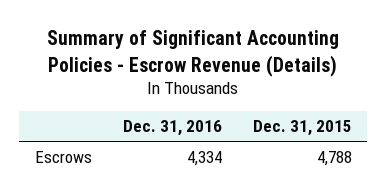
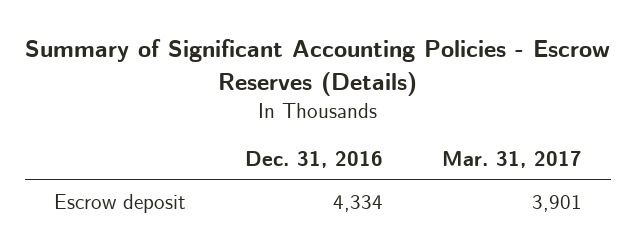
- Summary of Significant Accounting Policies - Escrow Revenue (Details)
+ Summary of Significant Accounting Policies - Escrow Reserves (Details)
- | Dec. 31, 2016 | Dec. 31, 2015
+ | Dec. 31, 2016 | Mar. 31, 2017
- Escrows | 4,334 | 4,788
+ Escrow deposit | 4,334 | 3,901

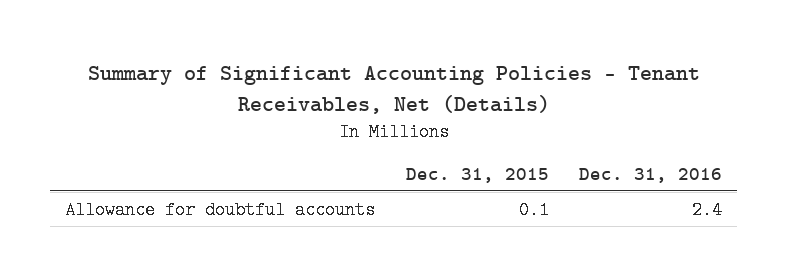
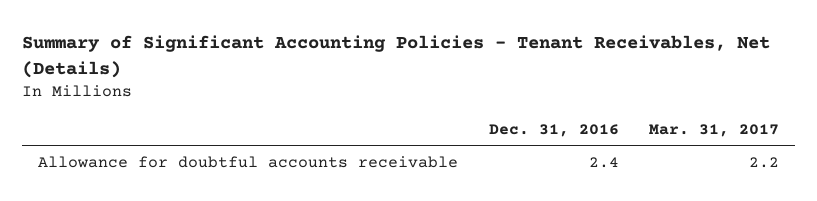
- | Dec. 31, 2015 | Dec. 31, 2016
+ | Dec. 31, 2016 | Mar. 31, 2017
- Allowance for doubtful accounts | 0.1 | 2.4
+ Allowance for doubtful accounts receivable | 2.4 | 2.2

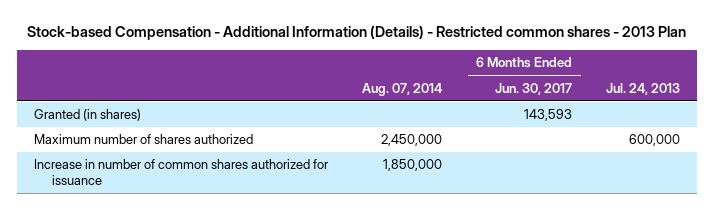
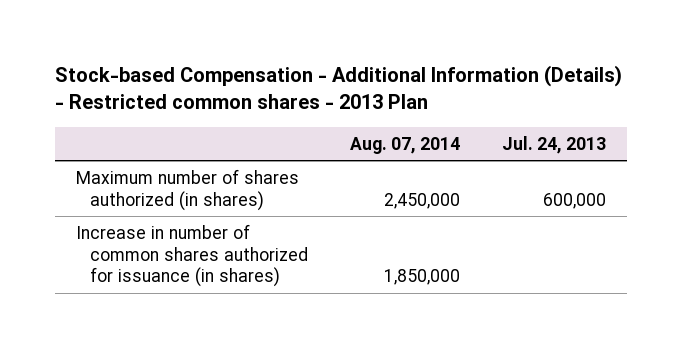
- | Aug. 07, 2014 | 6 Months Ended Jun. 30, 2017 | Jul. 24, 2013
+ | Aug. 07, 2014 | Jul. 24, 2013
- Granted (in shares) | | 143,593 |
- Maximum number of shares authorized | 2,450,000 | | 600,000
- Increase in number of common shares authorized for issuance | 1,850,000 | |
+ Maximum number of shares authorized (in shares) | 2,450,000 | 600,000
+ Increase in number of common shares authorized for issuance (in shares) | 1,850,000 |

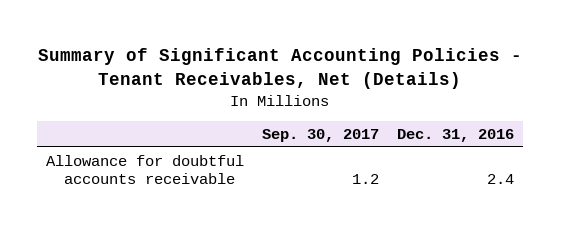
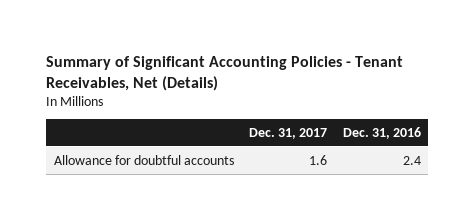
- | Sep. 30, 2017 | Dec. 31, 2016
+ | Dec. 31, 2017 | Dec. 31, 2016
- Allowance for doubtful accounts receivable | 1.2 | 2.4
+ Allowance for doubtful accounts | 1.6 | 2.4

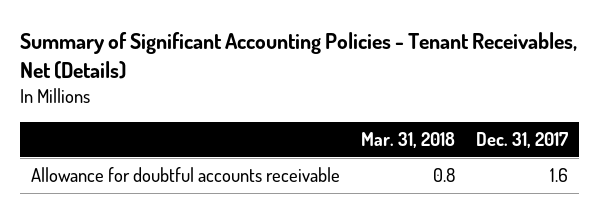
- | Dec. 31, 2017 | Dec. 31, 2016
+ | Mar. 31, 2018 | Dec. 31, 2017
- Allowance for doubtful accounts | 1.6 | 2.4
+ Allowance for doubtful accounts receivable | 0.8 | 1.6

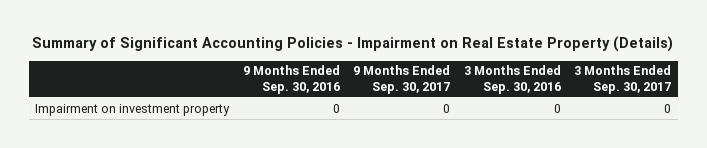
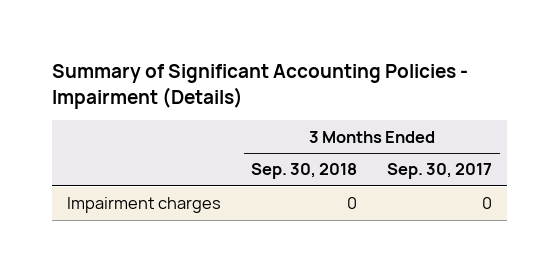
- Summary of Significant Accounting Policies - Impairment on Real Estate Property (Details)
+ Summary of Significant Accounting Policies - Impairment (Details)
- | 9 Months Ended Sep. 30, 2016 | 9 Months Ended Sep. 30, 2017 | 3 Months Ended Sep. 30, 2016 | 3 Months Ended Sep. 30, 2017
+ | 3 Months Ended Sep. 30, 2018 | 3 Months Ended Sep. 30, 2017
- Impairment on investment property | 0 | 0 | 0 | 0
+ Impairment charges | 0 | 0

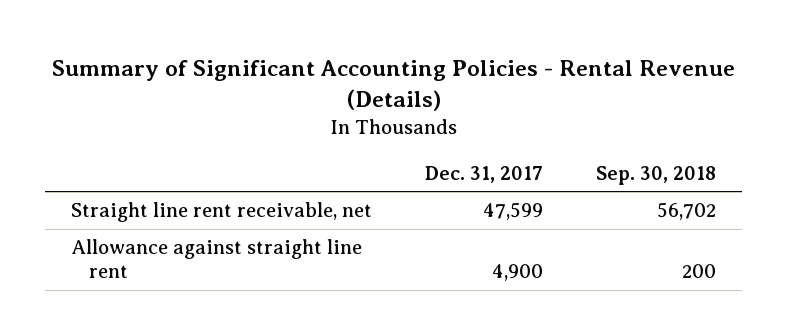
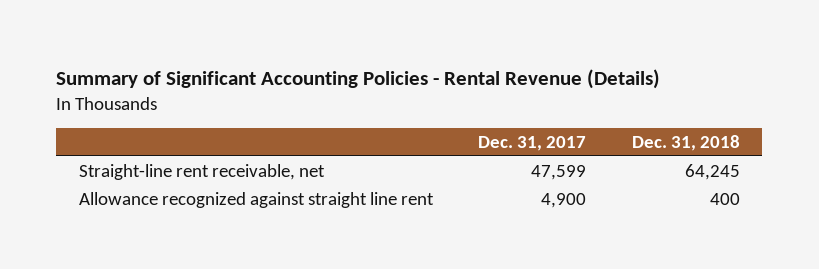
- | Dec. 31, 2017 | Sep. 30, 2018
+ | Dec. 31, 2017 | Dec. 31, 2018
- Straight line rent receivable, net | 47,599 | 56,702
- Allowance against straight line rent | 4,900 | 200
+ Straight-line rent receivable, net | 47,599 | 64,245
+ Allowance recognized against straight line rent | 4,900 | 400

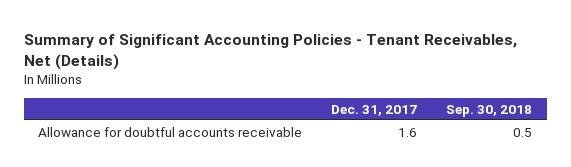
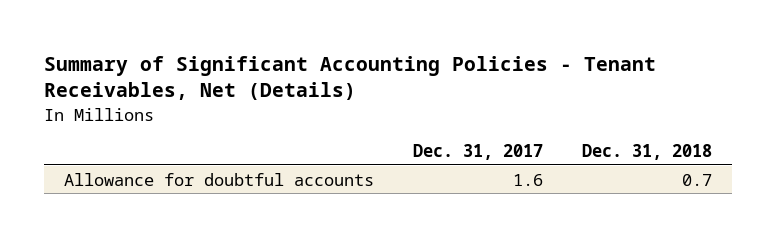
- | Dec. 31, 2017 | Sep. 30, 2018
+ | Dec. 31, 2017 | Dec. 31, 2018
- Allowance for doubtful accounts receivable | 1.6 | 0.5
+ Allowance for doubtful accounts | 1.6 | 0.7

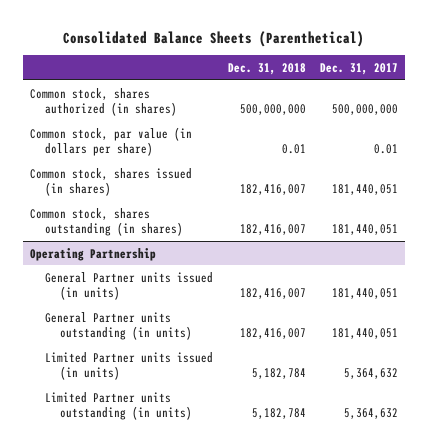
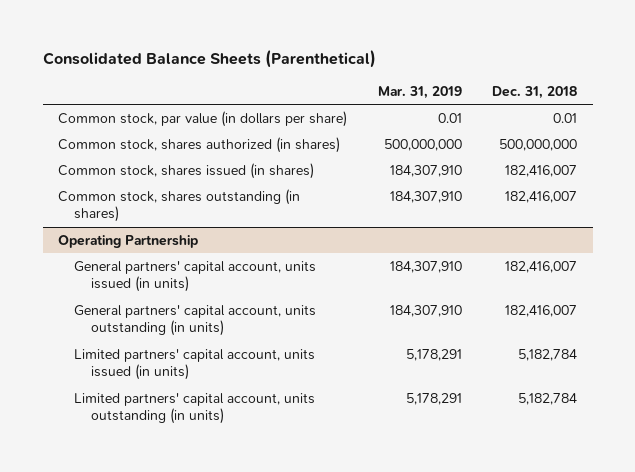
- | Dec. 31, 2018 | Dec. 31, 2017
+ | Mar. 31, 2019 | Dec. 31, 2018
moved down: Common stock, shares authorized (in shares) | 500,000,000 | 500,000,000
@ Operating Partnership
- General Partner units issued (in units) | 182,416,007 | 181,440,051
- General Partner units outstanding (in units) | 182,416,007 | 181,440,051
- Limited Partner units issued (in units) | 5,182,784 | 5,364,632
- Limited Partner units outstanding (in units) | 5,182,784 | 5,364,632
+ General partners' capital account, units issued (in units) | 184,307,910 | 182,416,007
+ General partners' capital account, units outstanding (in units) | 184,307,910 | 182,416,007
+ Limited partners' capital account, units issued (in units) | 5,178,291 | 5,182,784
+ Limited partners' capital account, units outstanding (in units) | 5,178,291 | 5,182,784

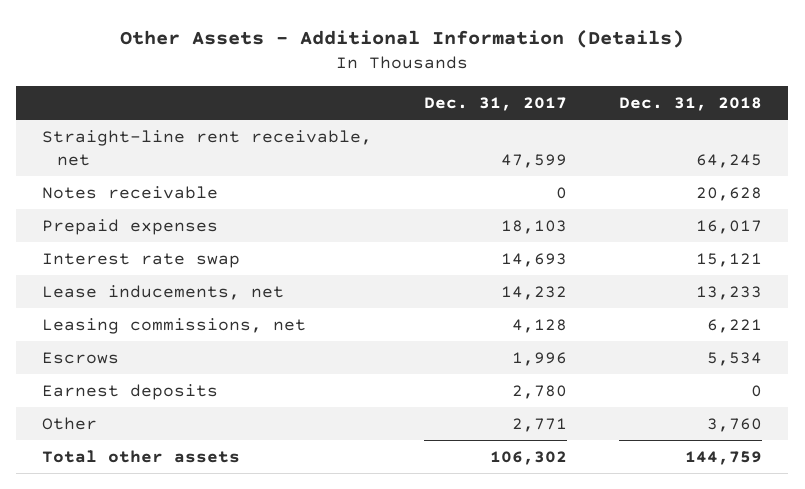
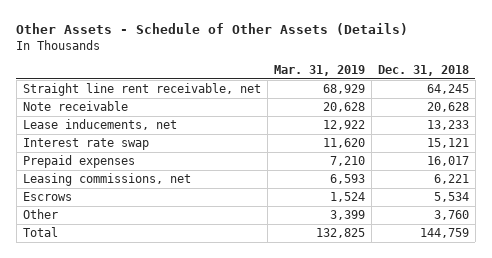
- Other Assets - Additional Information (Details)
+ Other Assets - Schedule of Other Assets (Details)
- | Dec. 31, 2017 | Dec. 31, 2018
+ | Mar. 31, 2019 | Dec. 31, 2018
- Straight-line rent receivable, net | 47,599 | 64,245
- Notes receivable | 0 | 20,628
+ Straight line rent receivable, net | 68,929 | 64,245
+ Note receivable | 20,628 | 20,628
moved down: Interest rate swap | 11,620 | 15,121
moved down: Prepaid expenses | 7,210 | 16,017
- Earnest deposits | 2,780 | 0
- Total other assets | 106,302 | 144,759
+ Total | 132,825 | 144,759

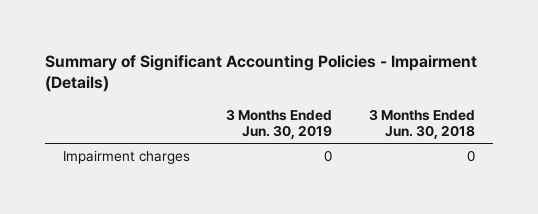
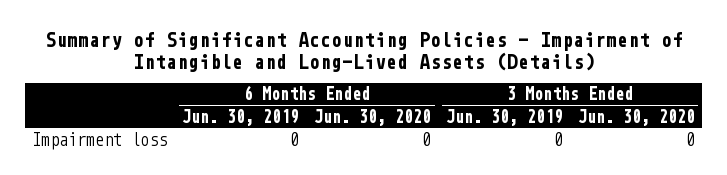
- Summary of Significant Accounting Policies - Impairment (Details)
+ Summary of Significant Accounting Policies - Impairment of Intangible and Long-Lived Assets (Details)
- | 3 Months Ended Jun. 30, 2019 | 3 Months Ended Jun. 30, 2018
+ | 6 Months Ended Jun. 30, 2019 | 6 Months Ended Jun. 30, 2020 | 3 Months Ended Jun. 30, 2019 | 3 Months Ended Jun. 30, 2020
- Impairment charges | 0 | 0
+ Impairment loss | 0 | 0 | 0 | 0

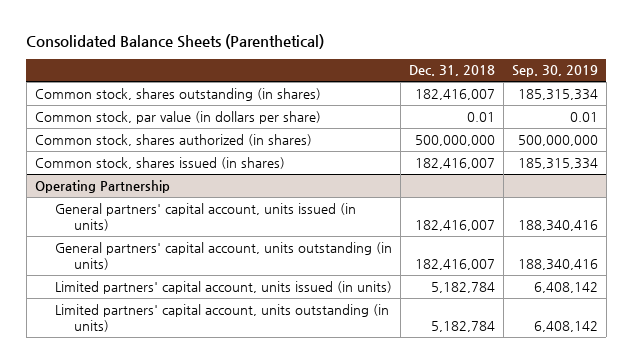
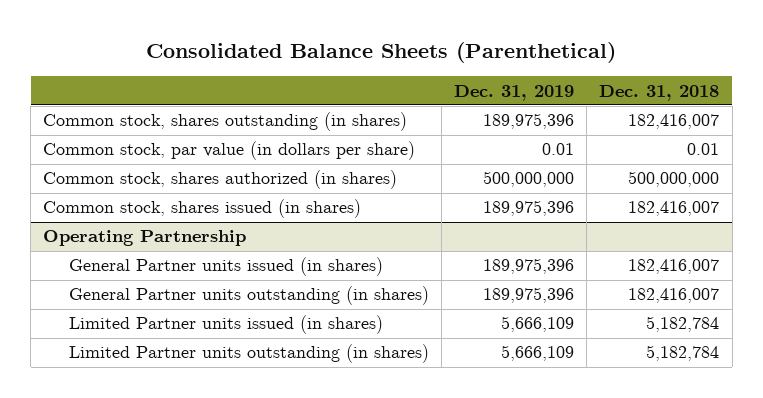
- | Dec. 31, 2018 | Sep. 30, 2019
+ | Dec. 31, 2019 | Dec. 31, 2018
@ Operating Partnership
- General partners' capital account, units issued (in units) | 182,416,007 | 188,340,416
- General partners' capital account, units outstanding (in units) | 182,416,007 | 188,340,416
- Limited partners' capital account, units issued (in units) | 5,182,784 | 6,408,142
- Limited partners' capital account, units outstanding (in units) | 5,182,784 | 6,408,142
+ General Partner units issued (in shares) | 189,975,396 | 182,416,007
+ General Partner units outstanding (in shares) | 189,975,396 | 182,416,007
+ Limited Partner units issued (in shares) | 5,666,109 | 5,182,784
+ Limited Partner units outstanding (in shares) | 5,666,109 | 5,182,784

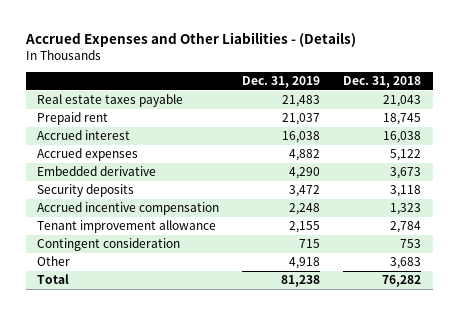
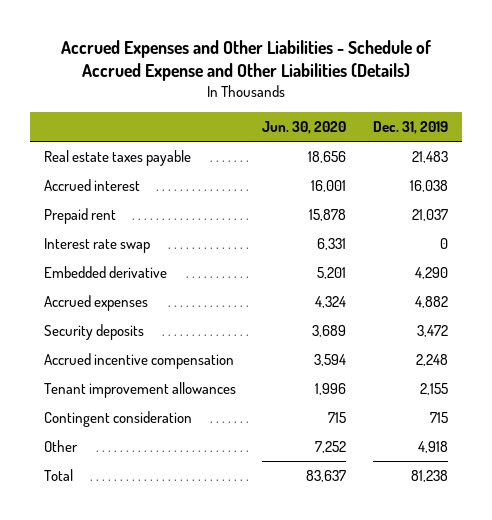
- Accrued Expenses and Other Liabilities - (Details)
+ Accrued Expenses and Other Liabilities - Schedule of Accrued Expense and Other Liabilities (Details)
- | Dec. 31, 2019 | Dec. 31, 2018
+ | Jun. 30, 2020 | Dec. 31, 2019
moved down: Prepaid rent | 15,878 | 21,037
+ Interest rate swap | 6,331 | 0
moved down: Accrued expenses | 4,324 | 4,882
- Tenant improvement allowance | 2,155 | 2,784
+ Tenant improvement allowances | 1,996 | 2,155

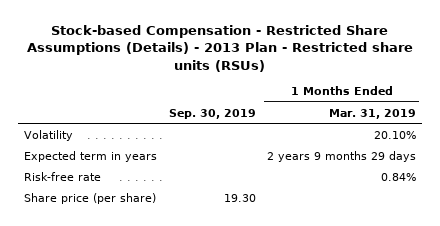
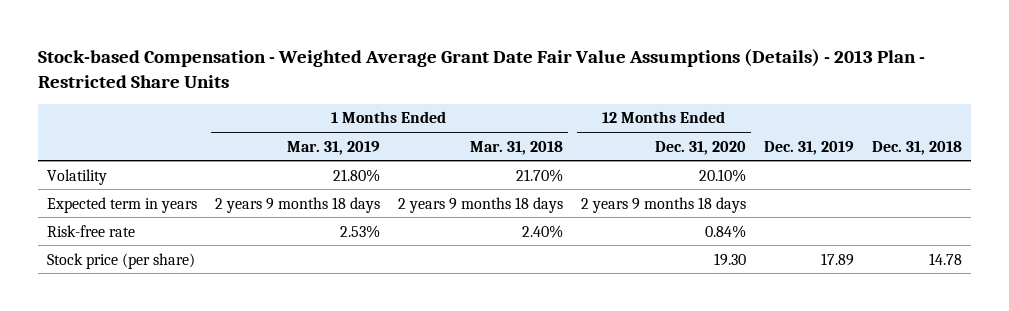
- Stock-based Compensation - Restricted Share Assumptions (Details) - 2013 Plan - Restricted share units (RSUs)
+ Stock-based Compensation - Weighted Average Grant Date Fair Value Assumptions (Details) - 2013 Plan - Restricted Share Units
- | Sep. 30, 2019 | 1 Months Ended Mar. 31, 2019
+ | 1 Months Ended Mar. 31, 2019 | 1 Months Ended Mar. 31, 2018 | 12 Months Ended Dec. 31, 2020 | Dec. 31, 2019 | Dec. 31, 2018
- Volatility | | 20.10%
- Expected term in years | | 2 years 9 months 29 days
- Risk-free rate | | 0.84%
- Share price (per share) | 19.30 |
+ Volatility | 21.80% | 21.70% | 20.10% | |
+ Expected term in years | 2 years 9 months 18 days | 2 years 9 months 18 days | 2 years 9 months 18 days | |
+ Risk-free rate | 2.53% | 2.40% | 0.84% | |
+ Stock price (per share) | | | 19.30 | 17.89 | 14.78

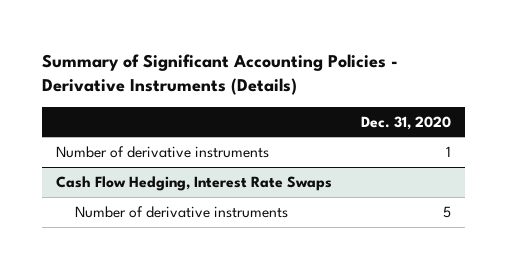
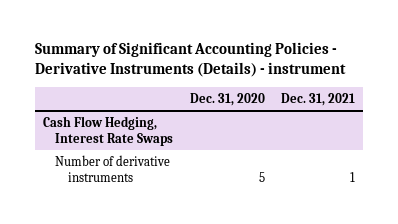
- Summary of Significant Accounting Policies - Derivative Instruments (Details)
+ Summary of Significant Accounting Policies - Derivative Instruments (Details) - instrument
- | Dec. 31, 2020
+ | Dec. 31, 2020 | Dec. 31, 2021
- Number of derivative instruments | 1

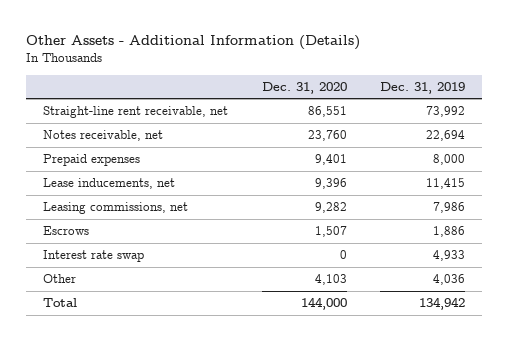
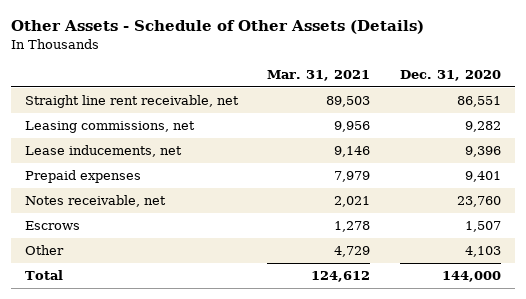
- Other Assets - Additional Information (Details)
+ Other Assets - Schedule of Other Assets (Details)
- | Dec. 31, 2020 | Dec. 31, 2019
+ | Mar. 31, 2021 | Dec. 31, 2020
- Straight-line rent receivable, net | 86,551 | 73,992
+ Straight line rent receivable, net | 89,503 | 86,551
moved down: Lease inducements, net | 9,146 | 9,396
moved down: Prepaid expenses | 7,979 | 9,401
moved down: Notes receivable, net | 2,021 | 23,760
- Interest rate swap | 0 | 4,933

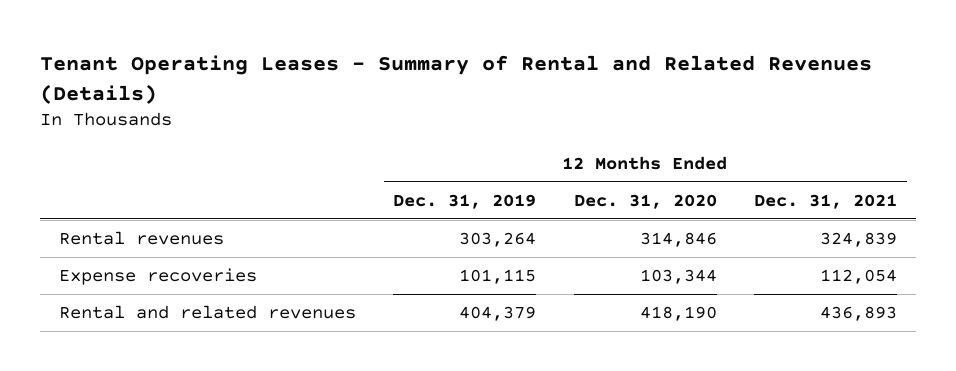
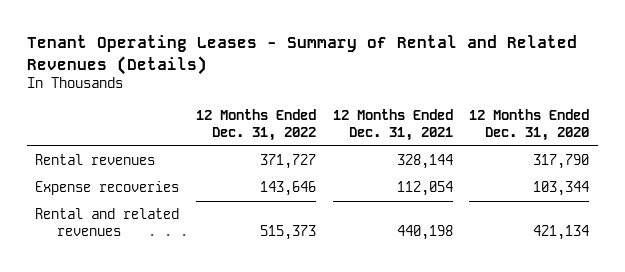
- | 12 Months Ended Dec. 31, 2019 | 12 Months Ended Dec. 31, 2020 | 12 Months Ended Dec. 31, 2021
+ | 12 Months Ended Dec. 31, 2022 | 12 Months Ended Dec. 31, 2021 | 12 Months Ended Dec. 31, 2020
- Rental revenues | 303,264 | 314,846 | 324,839
+ Rental revenues | 371,727 | 328,144 | 317,790
- Rental and related revenues | 404,379 | 418,190 | 436,893
+ Rental and related revenues | 515,373 | 440,198 | 421,134

